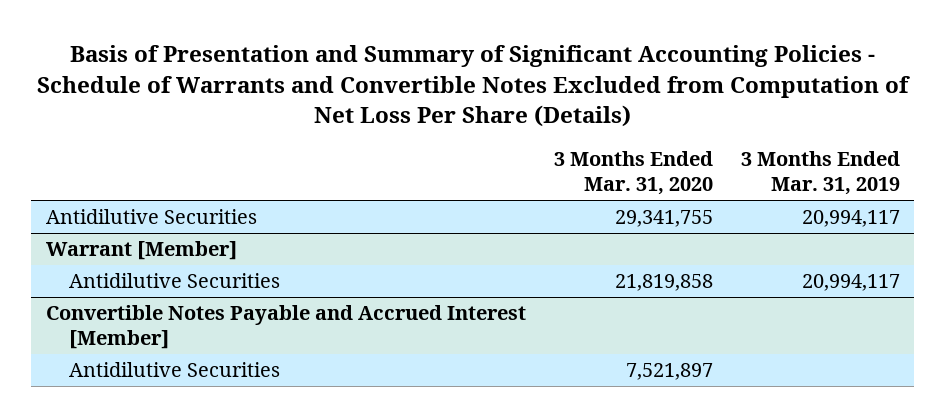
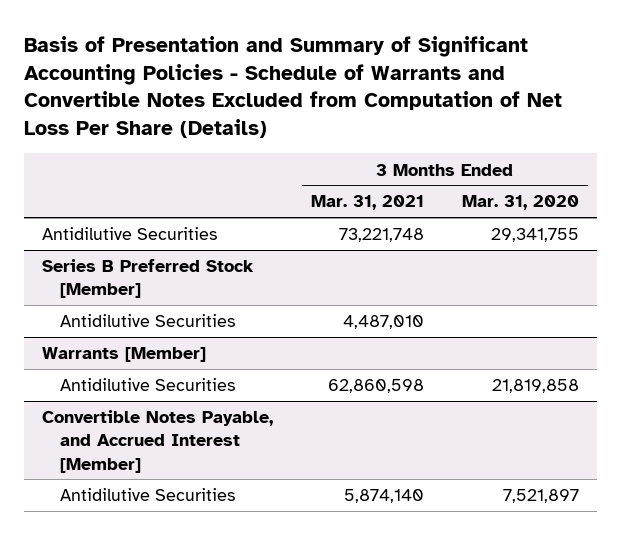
- | 3 Months Ended Mar. 31, 2020 | 3 Months Ended Mar. 31, 2019
+ | 3 Months Ended Mar. 31, 2021 | 3 Months Ended Mar. 31, 2020
- Warrant [Member]
+ Series B Preferred Stock [Member]
+ Antidilutive Securities | 4,487,010 |
+ Warrants [Member]
- Convertible Notes Payable and Accrued Interest [Member]
+ Convertible Notes Payable, and Accrued Interest [Member]

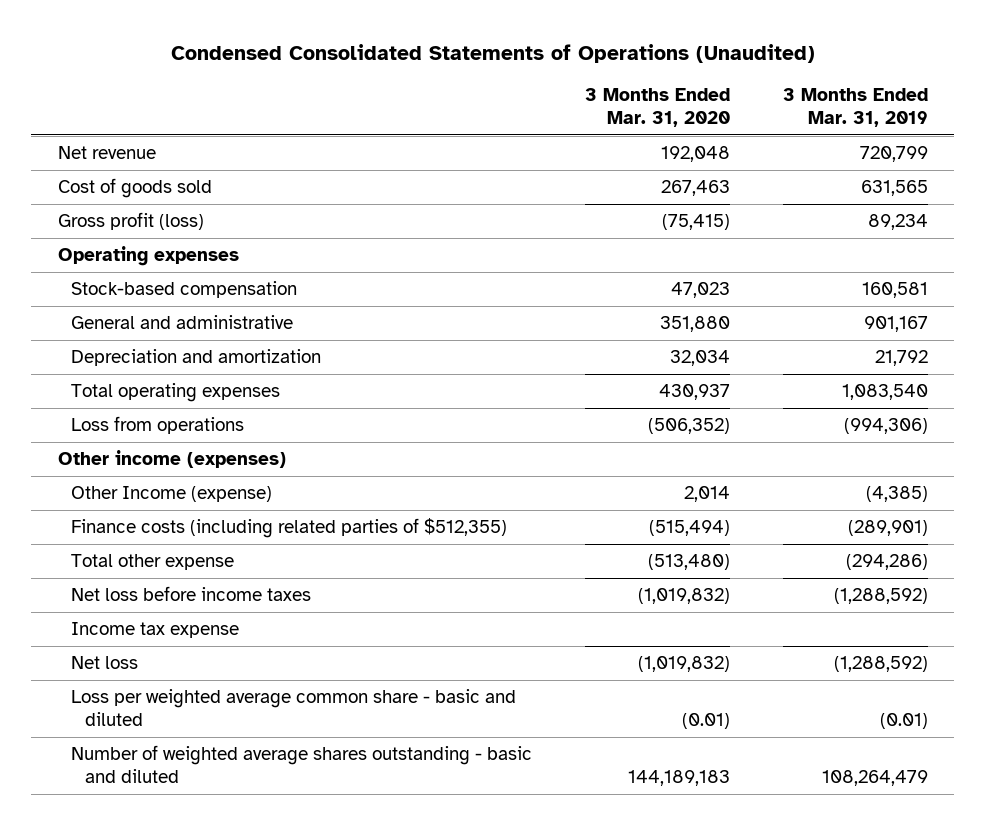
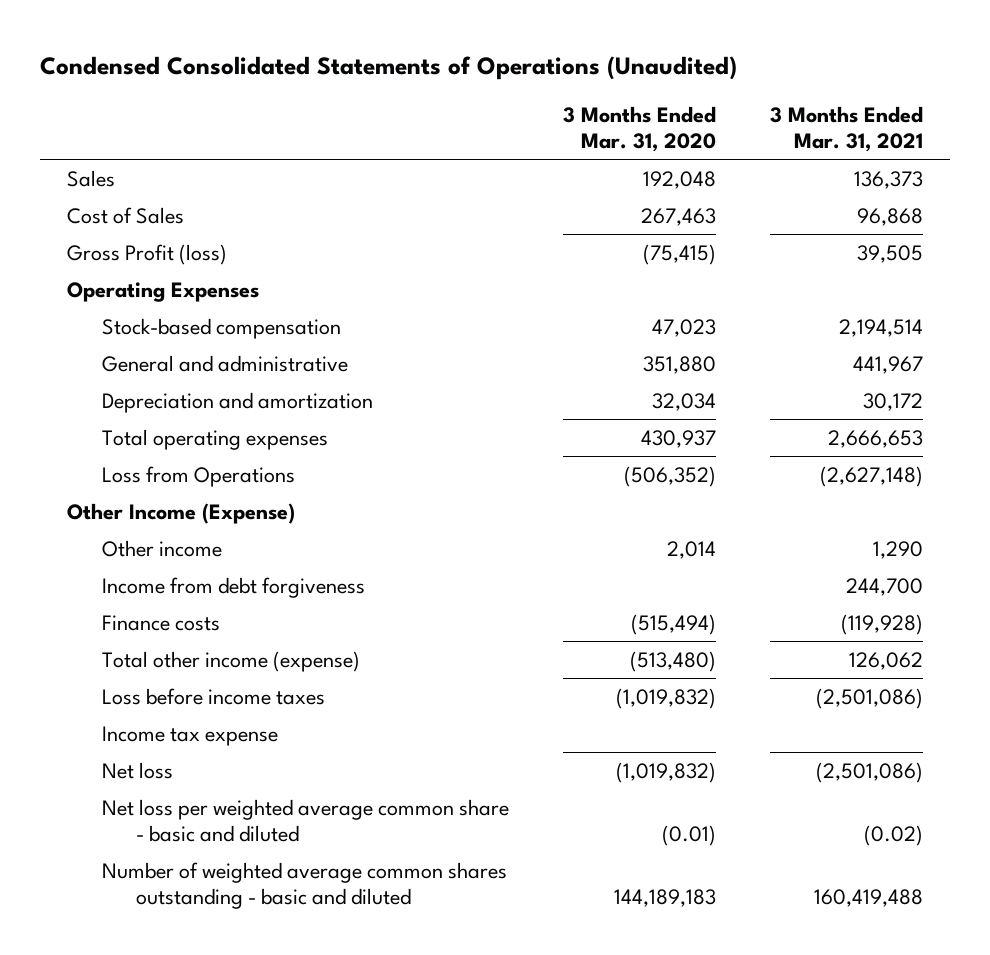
- | 3 Months Ended Mar. 31, 2020 | 3 Months Ended Mar. 31, 2019
+ | 3 Months Ended Mar. 31, 2020 | 3 Months Ended Mar. 31, 2021
- Net revenue | 192,048 | 720,799
- Cost of goods sold | 267,463 | 631,565
- Gross profit (loss) | (75,415) | 89,234
- Operating expenses
+ Sales | 192,048 | 136,373
+ Cost of Sales | 267,463 | 96,868
+ Gross Profit (loss) | (75,415) | 39,505
+ Operating Expenses
- Loss from operations | (506,352) | (994,306)
- Other income (expenses)
- Other Income (expense) | 2,014 | (4,385)
- Finance costs (including related parties of $512,355) | (515,494) | (289,901)
- Total other expense | (513,480) | (294,286)
- Net loss before income taxes | (1,019,832) | (1,288,592)
+ Loss from Operations | (506,352) | (2,627,148)
+ Other Income (Expense)
+ Other income | 2,014 | 1,290
+ Income from debt forgiveness | | 244,700
+ Finance costs | (515,494) | (119,928)
+ Total other income (expense) | (513,480) | 126,062
+ Loss before income taxes | (1,019,832) | (2,501,086)
- Loss per weighted average common share - basic and diluted | (0.01) | (0.01)
- Number of weighted average shares outstanding - basic and diluted | 144,189,183 | 108,264,479
+ Net loss per weighted average common share - basic and diluted | (0.01) | (0.02)
+ Number of weighted average common shares outstanding - basic and diluted | 144,189,183 | 160,419,488

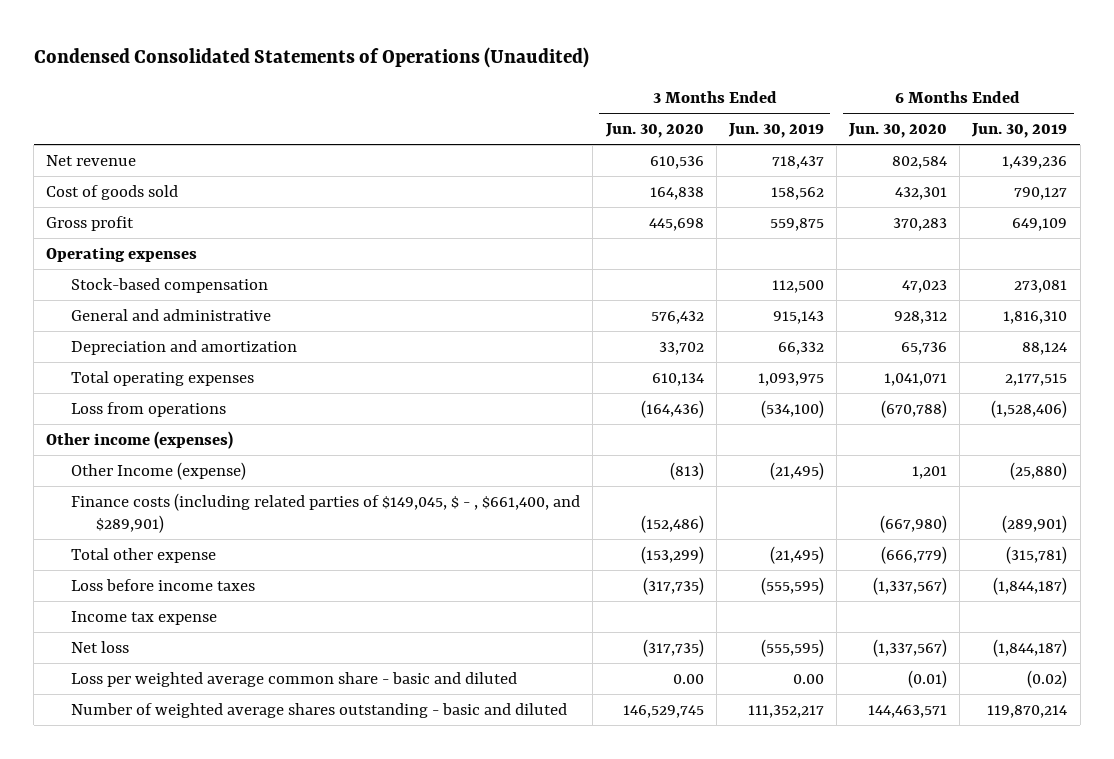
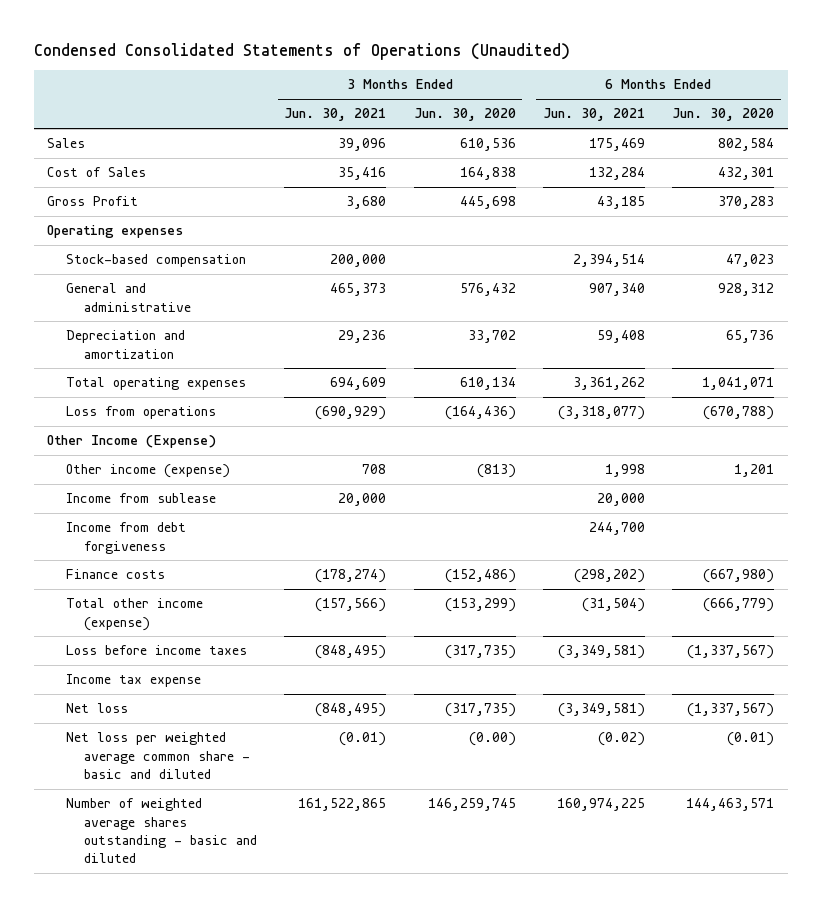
- | 3 Months Ended Jun. 30, 2020 | 3 Months Ended Jun. 30, 2019 | 6 Months Ended Jun. 30, 2020 | 6 Months Ended Jun. 30, 2019
+ | 3 Months Ended Jun. 30, 2021 | 3 Months Ended Jun. 30, 2020 | 6 Months Ended Jun. 30, 2021 | 6 Months Ended Jun. 30, 2020
- Net revenue | 610,536 | 718,437 | 802,584 | 1,439,236
- Cost of goods sold | 164,838 | 158,562 | 432,301 | 790,127
- Gross profit | 445,698 | 559,875 | 370,283 | 649,109
+ Sales | 39,096 | 610,536 | 175,469 | 802,584
+ Cost of Sales | 35,416 | 164,838 | 132,284 | 432,301
+ Gross Profit | 3,680 | 445,698 | 43,185 | 370,283
- Other income (expenses)
- Other Income (expense) | (813) | (21,495) | 1,201 | (25,880)
- Finance costs (including related parties of $149,045, $ - , $661,400, and $289,901) | (152,486) | | (667,980) | (289,901)
- Total other expense | (153,299) | (21,495) | (666,779) | (315,781)
+ Other Income (Expense)
+ Other income (expense) | 708 | (813) | 1,998 | 1,201
+ Income from sublease | 20,000 | | 20,000 |
+ Income from debt forgiveness | | | 244,700 |
+ Finance costs | (178,274) | (152,486) | (298,202) | (667,980)
+ Total other income (expense) | (157,566) | (153,299) | (31,504) | (666,779)
- Loss per weighted average common share - basic and diluted | 0.00 | 0.00 | (0.01) | (0.02)
- Number of weighted average shares outstanding - basic and diluted | 146,529,745 | 111,352,217 | 144,463,571 | 119,870,214
+ Net loss per weighted average common share - basic and diluted | (0.01) | (0.00) | (0.02) | (0.01)
+ Number of weighted average shares outstanding - basic and diluted | 161,522,865 | 146,259,745 | 160,974,225 | 144,463,571

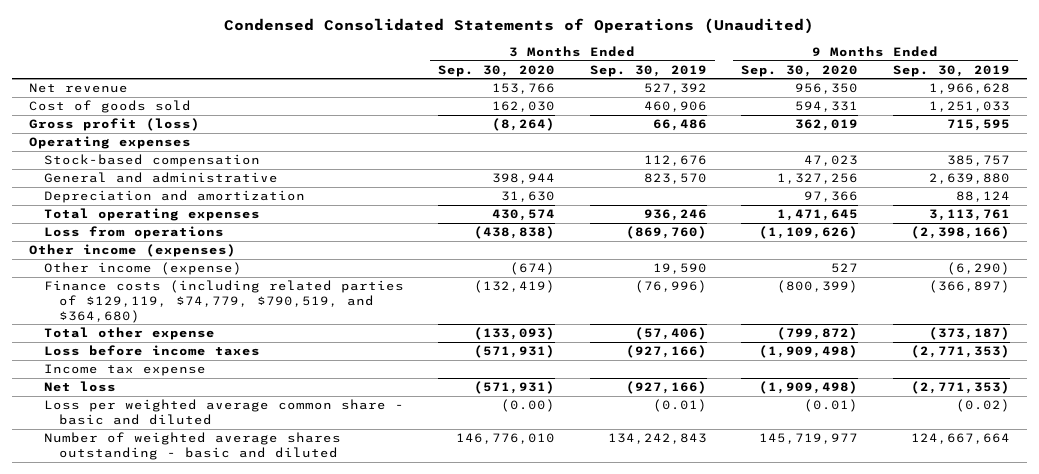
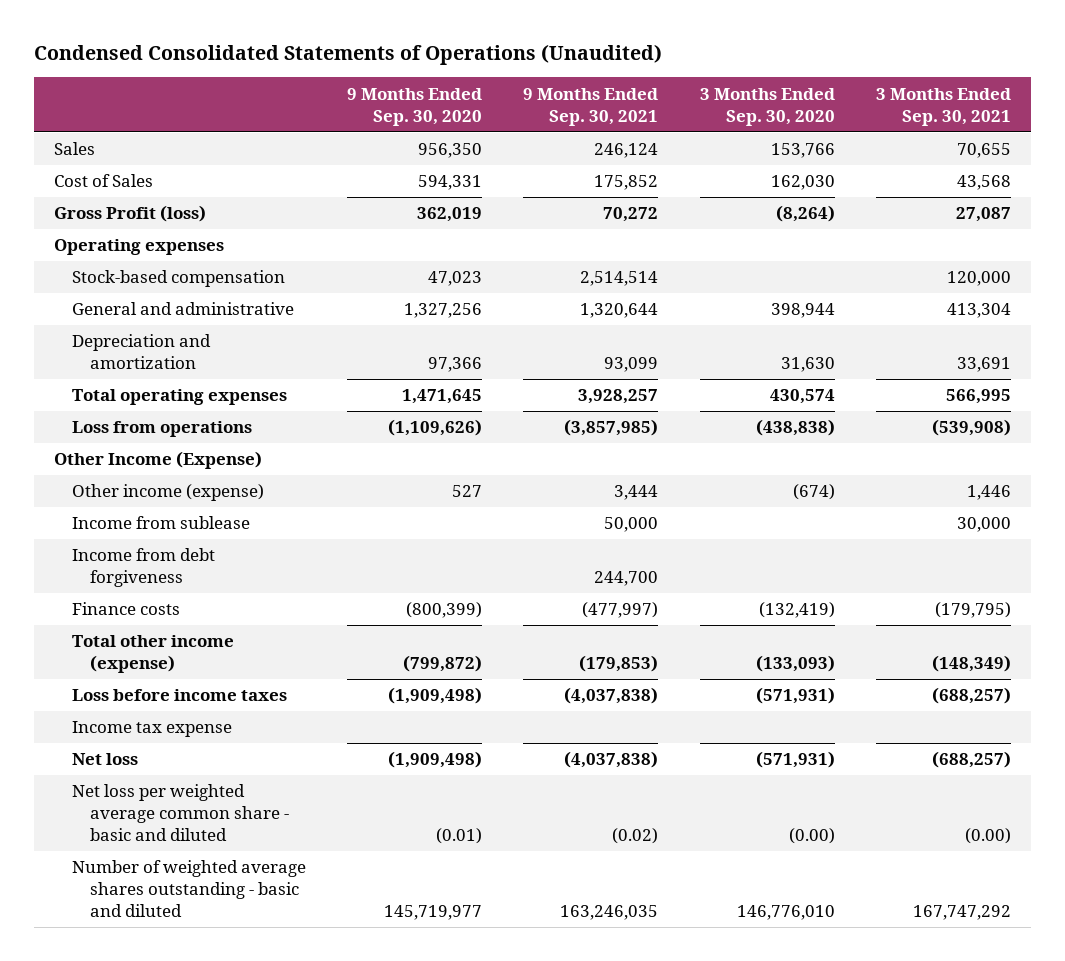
- | 3 Months Ended Sep. 30, 2020 | 3 Months Ended Sep. 30, 2019 | 9 Months Ended Sep. 30, 2020 | 9 Months Ended Sep. 30, 2019
+ | 9 Months Ended Sep. 30, 2020 | 9 Months Ended Sep. 30, 2021 | 3 Months Ended Sep. 30, 2020 | 3 Months Ended Sep. 30, 2021
- Net revenue | 153,766 | 527,392 | 956,350 | 1,966,628
- Cost of goods sold | 162,030 | 460,906 | 594,331 | 1,251,033
- Gross profit (loss) | (8,264) | 66,486 | 362,019 | 715,595
+ Sales | 956,350 | 246,124 | 153,766 | 70,655
+ Cost of Sales | 594,331 | 175,852 | 162,030 | 43,568
+ Gross Profit (loss) | 362,019 | 70,272 | (8,264) | 27,087
- Other income (expenses)
+ Other Income (Expense)
- Finance costs (including related parties of $129,119, $74,779, $790,519, and $364,680) | (132,419) | (76,996) | (800,399) | (366,897)
- Total other expense | (133,093) | (57,406) | (799,872) | (373,187)
+ Income from sublease | | 50,000 | | 30,000
+ Income from debt forgiveness | | 244,700 | |
+ Finance costs | (800,399) | (477,997) | (132,419) | (179,795)
+ Total other income (expense) | (799,872) | (179,853) | (133,093) | (148,349)
- Loss per weighted average common share - basic and diluted | (0.00) | (0.01) | (0.01) | (0.02)
+ Net loss per weighted average common share - basic and diluted | (0.01) | (0.02) | (0.00) | (0.00)

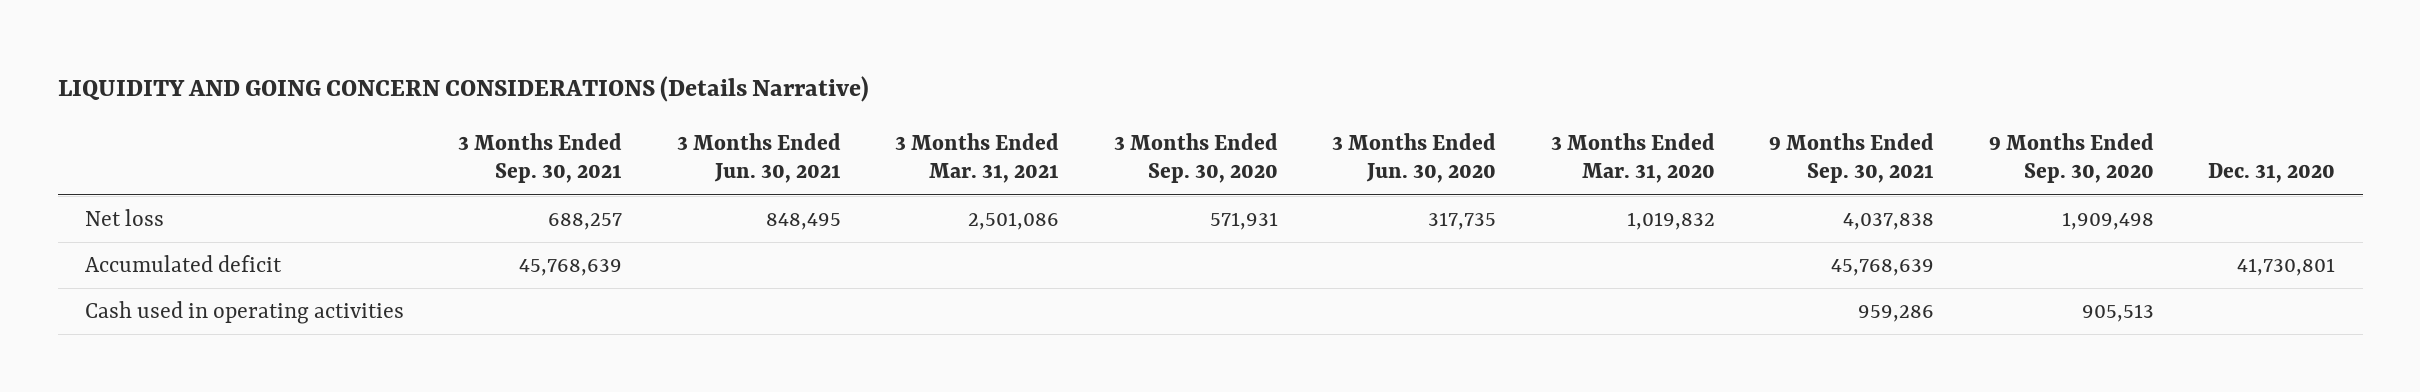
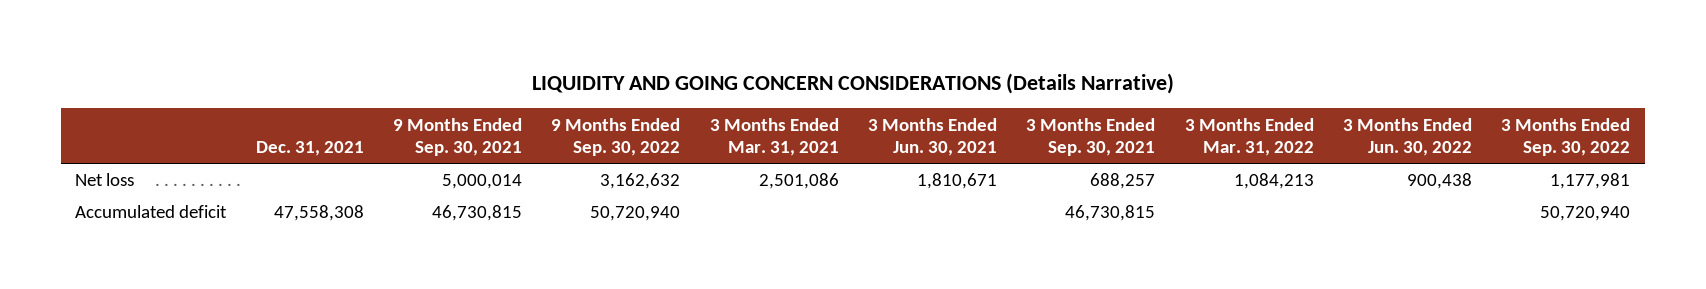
- | 3 Months Ended Sep. 30, 2021 | 3 Months Ended Jun. 30, 2021 | 3 Months Ended Mar. 31, 2021 | 3 Months Ended Sep. 30, 2020 | 3 Months Ended Jun. 30, 2020 | 3 Months Ended Mar. 31, 2020 | 9 Months Ended Sep. 30, 2021 | 9 Months Ended Sep. 30, 2020 | Dec. 31, 2020
+ | Dec. 31, 2021 | 9 Months Ended Sep. 30, 2021 | 9 Months Ended Sep. 30, 2022 | 3 Months Ended Mar. 31, 2021 | 3 Months Ended Jun. 30, 2021 | 3 Months Ended Sep. 30, 2021 | 3 Months Ended Mar. 31, 2022 | 3 Months Ended Jun. 30, 2022 | 3 Months Ended Sep. 30, 2022
- Net loss | 688,257 | 848,495 | 2,501,086 | 571,931 | 317,735 | 1,019,832 | 4,037,838 | 1,909,498 |
- Accumulated deficit | 45,768,639 | | | | | | 45,768,639 | | 41,730,801
- Cash used in operating activities | | | | | | | 959,286 | 905,513 |
+ Net loss | | 5,000,014 | 3,162,632 | 2,501,086 | 1,810,671 | 688,257 | 1,084,213 | 900,438 | 1,177,981
+ Accumulated deficit | 47,558,308 | 46,730,815 | 50,720,940 | | | 46,730,815 | | | 50,720,940

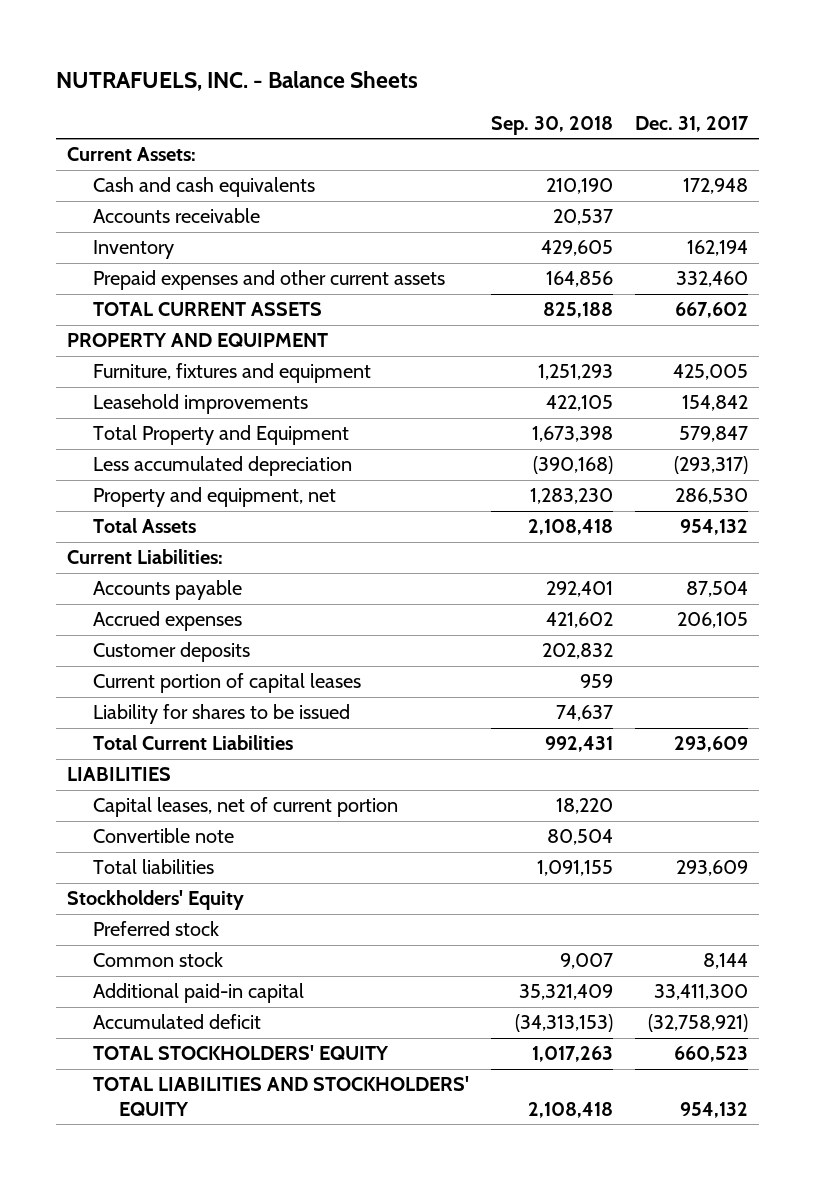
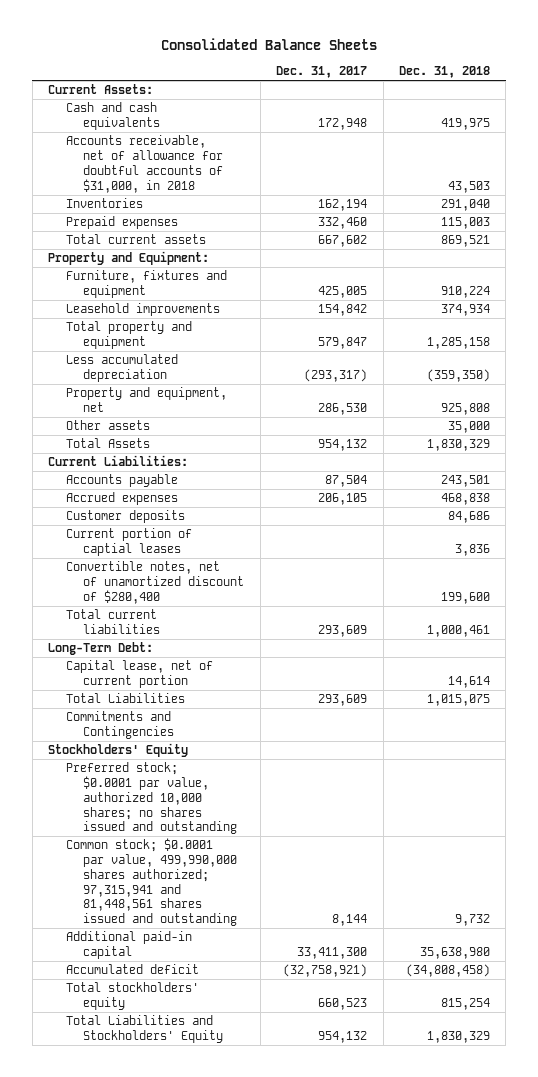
- NUTRAFUELS, INC. - Balance Sheets
+ Consolidated Balance Sheets
- | Sep. 30, 2018 | Dec. 31, 2017
+ | Dec. 31, 2017 | Dec. 31, 2018
- Accounts receivable | 20,537 |
- Inventory | 429,605 | 162,194
- Prepaid expenses and other current assets | 164,856 | 332,460
- TOTAL CURRENT ASSETS | 825,188 | 667,602
- PROPERTY AND EQUIPMENT
+ Accounts receivable, net of allowance for doubtful accounts of $31,000, in 2018 | | 43,503
+ Inventories | 162,194 | 291,040
+ Prepaid expenses | 332,460 | 115,003
+ Total current assets | 667,602 | 869,521
+ Property and Equipment:
- Total Property and Equipment | 1,673,398 | 579,847
+ Total property and equipment | 579,847 | 1,285,158
+ Other assets | | 35,000
- Current portion of capital leases | 959 |
- Liability for shares to be issued | 74,637 |
- Total Current Liabilities | 992,431 | 293,609
- LIABILITIES
- Capital leases, net of current portion | 18,220 |
- Convertible note | 80,504 |
- Total liabilities | 1,091,155 | 293,609
+ Current portion of captial leases | | 3,836
+ Convertible notes, net of unamortized discount of $280,400 | | 199,600
+ Total current liabilities | 293,609 | 1,000,461
+ Long-Term Debt:
+ Capital lease, net of current portion | | 14,614
+ Total Liabilities | 293,609 | 1,015,075
+ Commitments and Contingencies
- Preferred stock
- Common stock | 9,007 | 8,144
+ Preferred stock; $0.0001 par value, authorized 10,000 shares; no shares issued and outstanding
+ Common stock; $0.0001 par value, 499,990,000 shares authorized; 97,315,941 and 81,448,561 shares issued and outstanding | 8,144 | 9,732
- TOTAL STOCKHOLDERS' EQUITY | 1,017,263 | 660,523
- TOTAL LIABILITIES AND STOCKHOLDERS' EQUITY | 2,108,418 | 954,132
+ Total stockholders' equity | 660,523 | 815,254
+ Total Liabilities and Stockholders' Equity | 954,132 | 1,830,329

